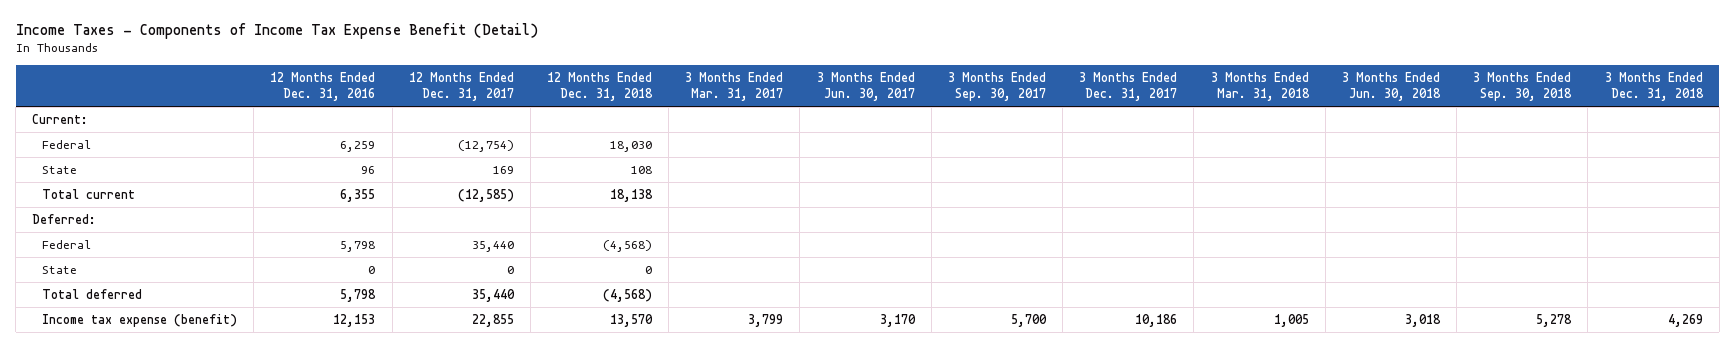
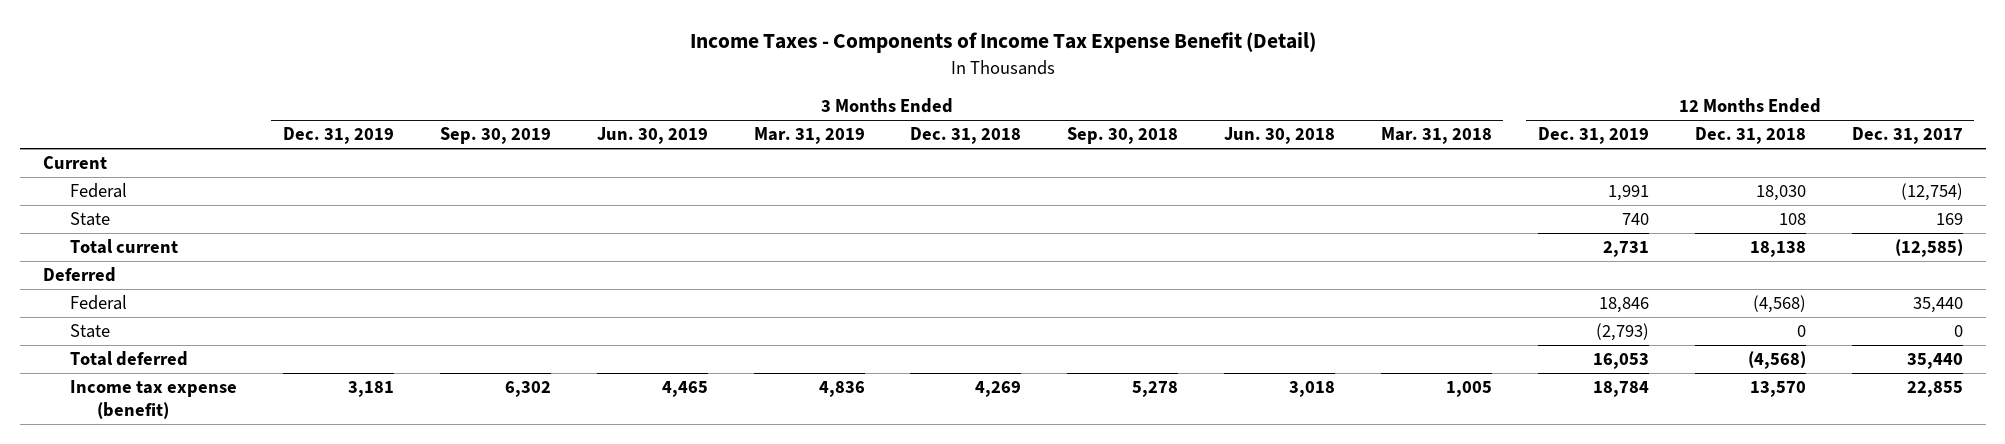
- | 12 Months Ended Dec. 31, 2016 | 12 Months Ended Dec. 31, 2017 | 12 Months Ended Dec. 31, 2018 | 3 Months Ended Mar. 31, 2017 | 3 Months Ended Jun. 30, 2017 | 3 Months Ended Sep. 30, 2017 | 3 Months Ended Dec. 31, 2017 | 3 Months Ended Mar. 31, 2018 | 3 Months Ended Jun. 30, 2018 | 3 Months Ended Sep. 30, 2018 | 3 Months Ended Dec. 31, 2018
+ | 3 Months Ended Dec. 31, 2019 | 3 Months Ended Sep. 30, 2019 | 3 Months Ended Jun. 30, 2019 | 3 Months Ended Mar. 31, 2019 | 3 Months Ended Dec. 31, 2018 | 3 Months Ended Sep. 30, 2018 | 3 Months Ended Jun. 30, 2018 | 3 Months Ended Mar. 31, 2018 | 12 Months Ended Dec. 31, 2019 | 12 Months Ended Dec. 31, 2018 | 12 Months Ended Dec. 31, 2017
- Current:
+ Current
- Deferred:
+ Deferred

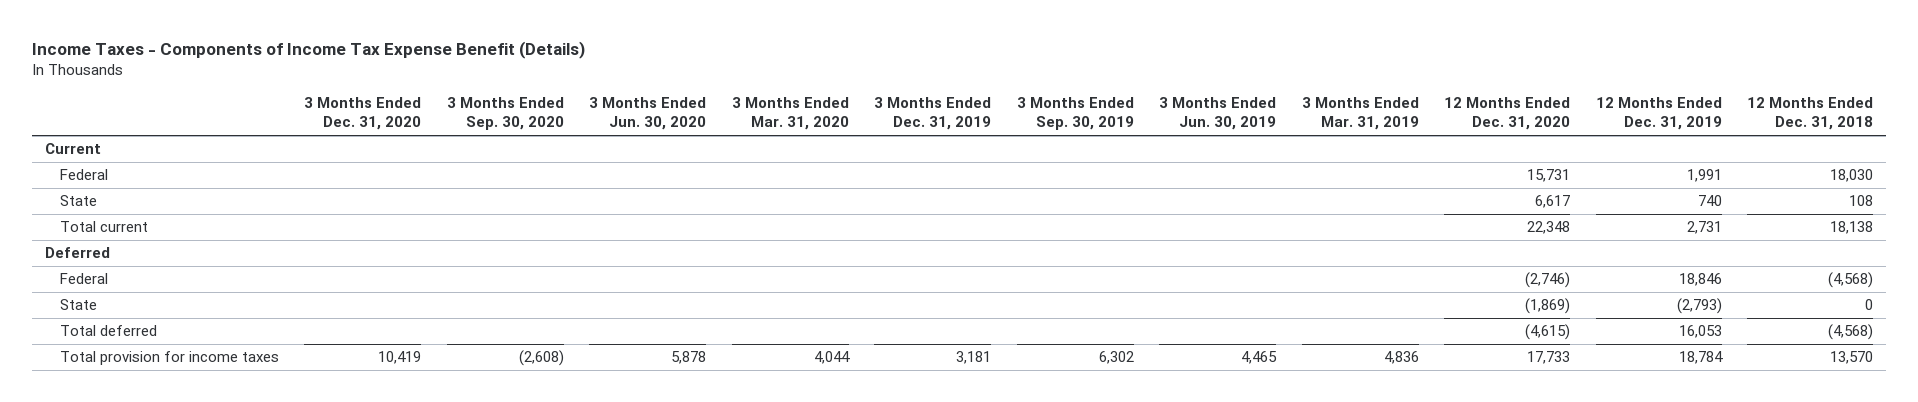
- Income Taxes - Components of Income Tax Expense Benefit (Detail)
+ Income Taxes - Components of Income Tax Expense Benefit (Details)
- | 3 Months Ended Dec. 31, 2019 | 3 Months Ended Sep. 30, 2019 | 3 Months Ended Jun. 30, 2019 | 3 Months Ended Mar. 31, 2019 | 3 Months Ended Dec. 31, 2018 | 3 Months Ended Sep. 30, 2018 | 3 Months Ended Jun. 30, 2018 | 3 Months Ended Mar. 31, 2018 | 12 Months Ended Dec. 31, 2019 | 12 Months Ended Dec. 31, 2018 | 12 Months Ended Dec. 31, 2017
+ | 3 Months Ended Dec. 31, 2020 | 3 Months Ended Sep. 30, 2020 | 3 Months Ended Jun. 30, 2020 | 3 Months Ended Mar. 31, 2020 | 3 Months Ended Dec. 31, 2019 | 3 Months Ended Sep. 30, 2019 | 3 Months Ended Jun. 30, 2019 | 3 Months Ended Mar. 31, 2019 | 12 Months Ended Dec. 31, 2020 | 12 Months Ended Dec. 31, 2019 | 12 Months Ended Dec. 31, 2018
- Income tax expense (benefit) | 3,181 | 6,302 | 4,465 | 4,836 | 4,269 | 5,278 | 3,018 | 1,005 | 18,784 | 13,570 | 22,855
+ Total provision for income taxes | 10,419 | (2,608) | 5,878 | 4,044 | 3,181 | 6,302 | 4,465 | 4,836 | 17,733 | 18,784 | 13,570

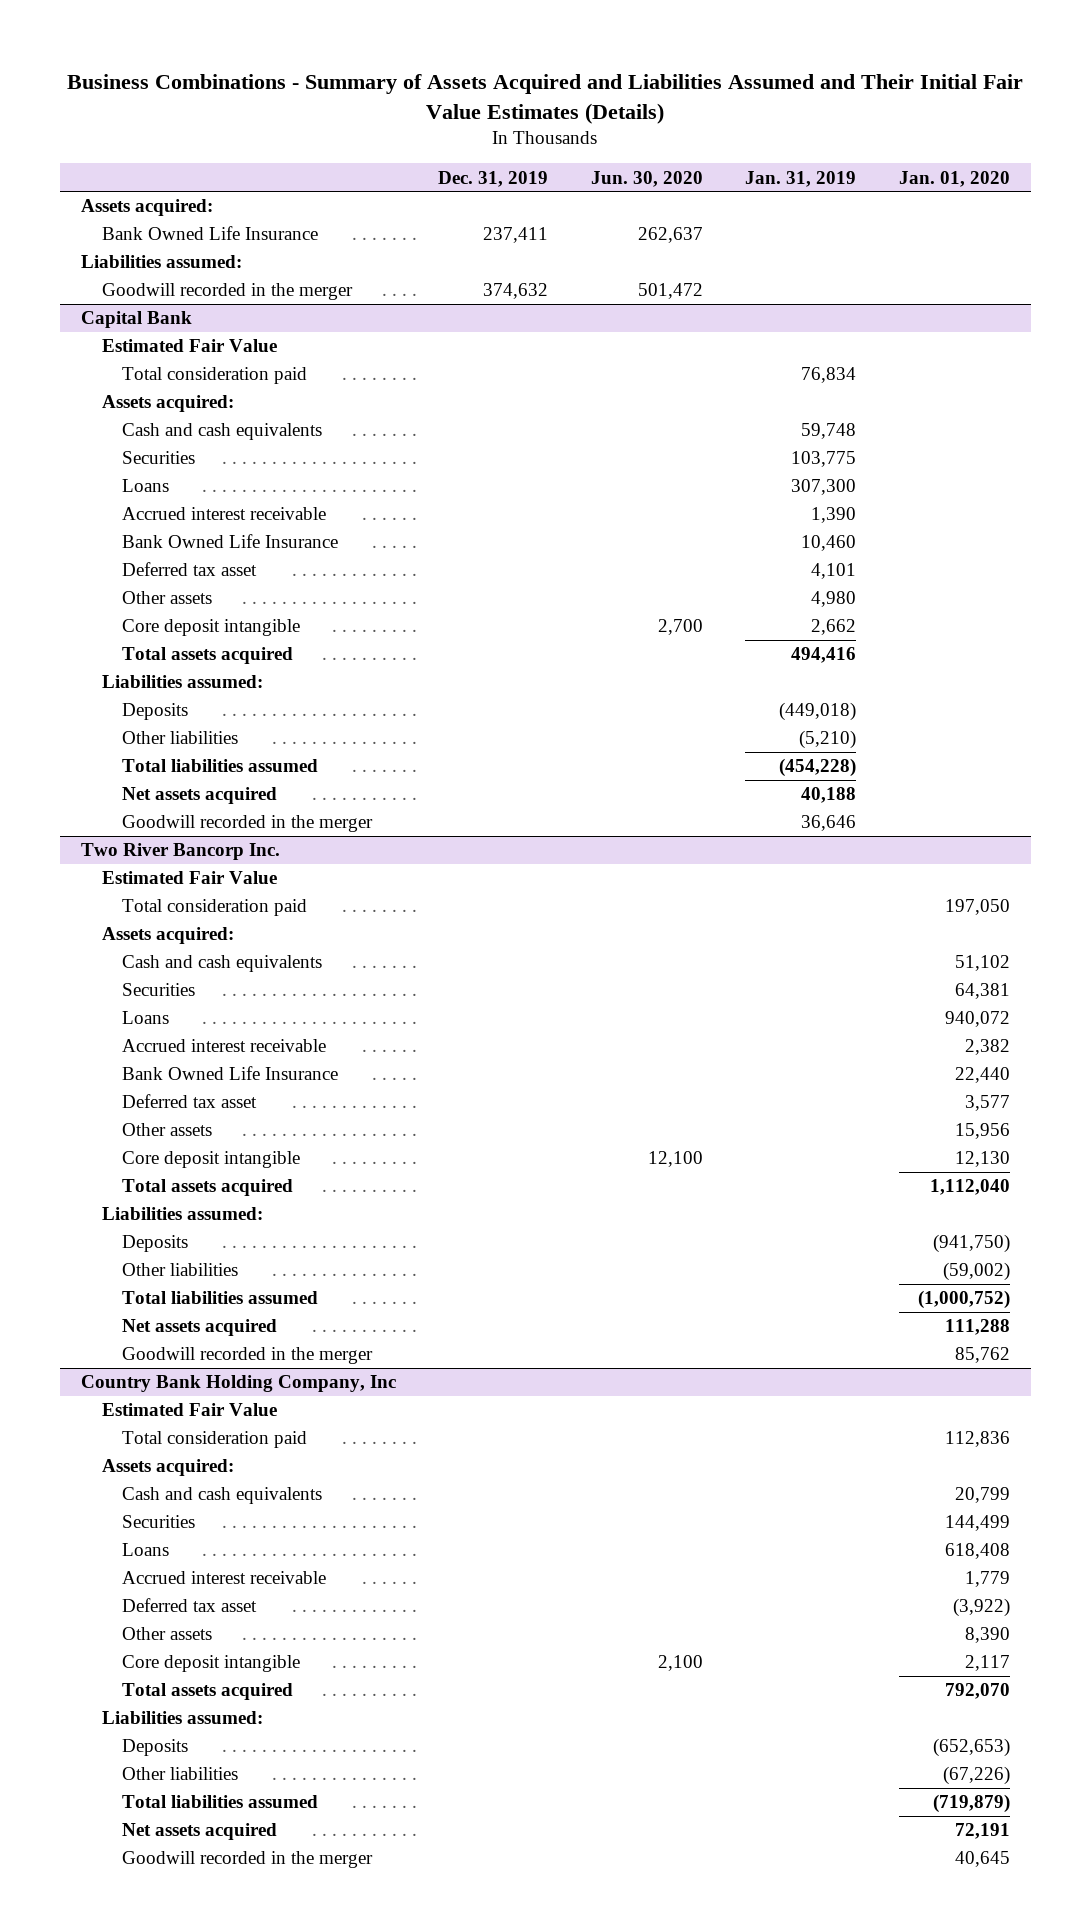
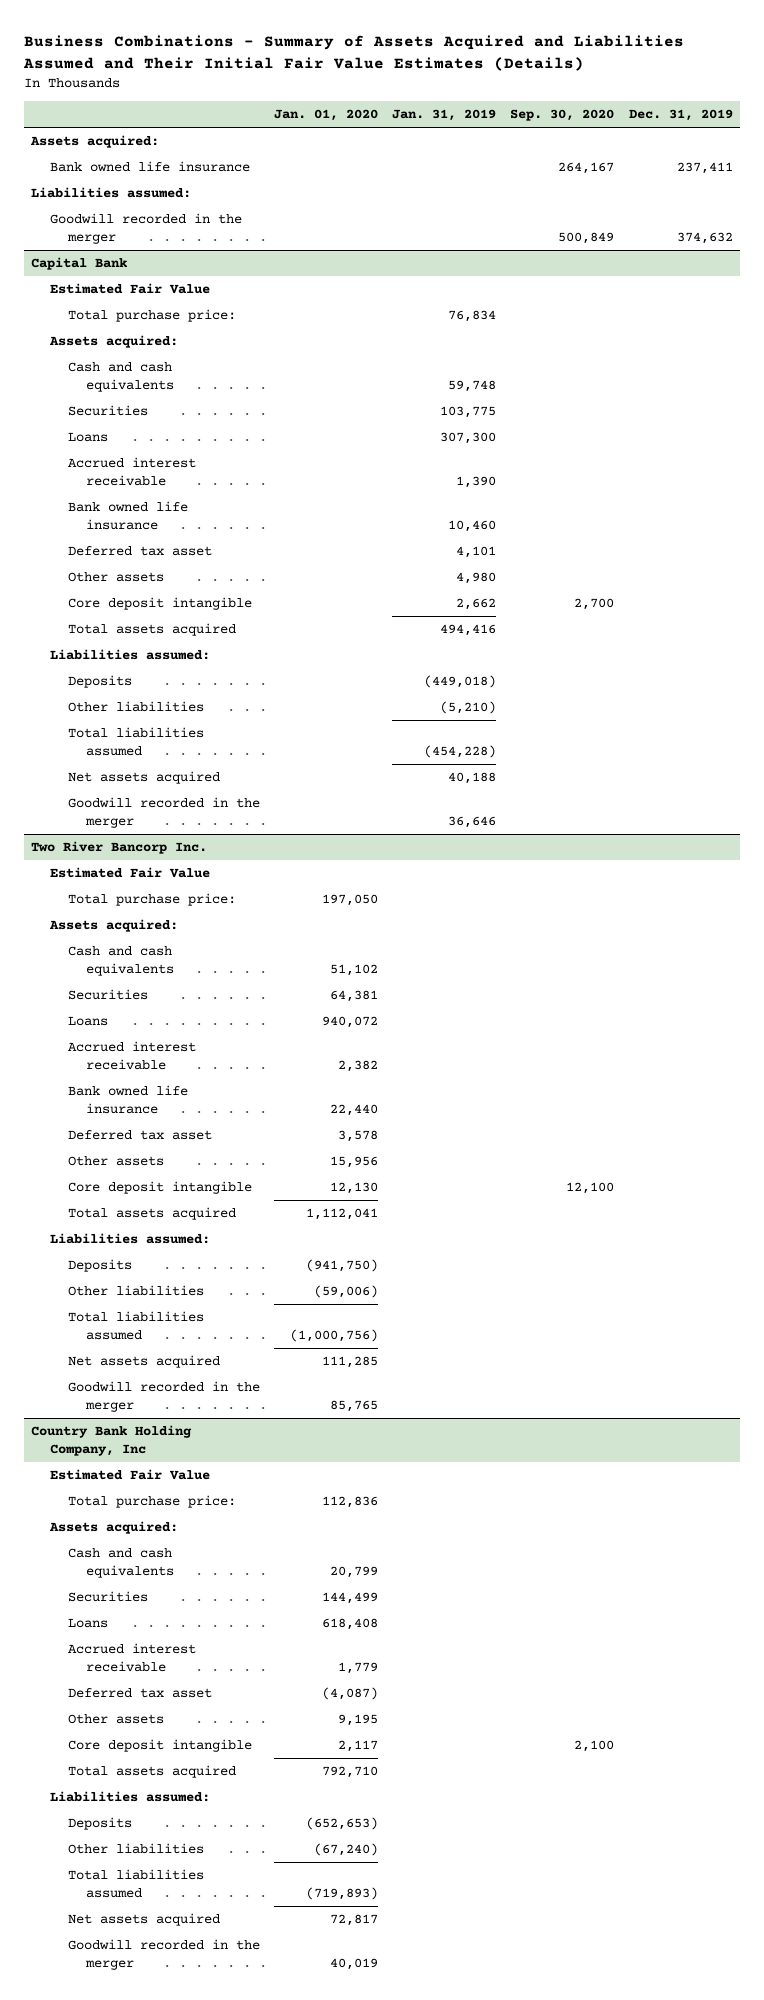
- | Dec. 31, 2019 | Jun. 30, 2020 | Jan. 31, 2019 | Jan. 01, 2020
+ | Jan. 01, 2020 | Jan. 31, 2019 | Sep. 30, 2020 | Dec. 31, 2019
- Bank Owned Life Insurance | 237,411 | 262,637 | |
+ Bank owned life insurance | | | 264,167 | 237,411
@ Capital Bank
- Total consideration paid | | | 76,834 |
+ Total purchase price: | | 76,834 | |
- Bank Owned Life Insurance | | | 10,460 |
+ Bank owned life insurance | | 10,460 | |
@ Two River Bancorp Inc.
- Total consideration paid | | | | 197,050
+ Total purchase price: | 197,050 | | |
- Bank Owned Life Insurance | | | | 22,440
- Deferred tax asset | | | | 3,577
+ Bank owned life insurance | 22,440 | | |
+ Deferred tax asset | 3,578 | | |
- Total assets acquired | | | | 1,112,040
+ Total assets acquired | 1,112,041 | | |
- Other liabilities | | | | (59,002)
- Total liabilities assumed | | | | (1,000,752)
- Net assets acquired | | | | 111,288
- Goodwill recorded in the merger | | | | 85,762
+ Other liabilities | (59,006) | | |
+ Total liabilities assumed | (1,000,756) | | |
+ Net assets acquired | 111,285 | | |
+ Goodwill recorded in the merger | 85,765 | | |
@ Country Bank Holding Company, Inc
- Total consideration paid | | | | 112,836
+ Total purchase price: | 112,836 | | |
- Deferred tax asset | | | | (3,922)
- Other assets | | | | 8,390
+ Deferred tax asset | (4,087) | | |
+ Other assets | 9,195 | | |
- Total assets acquired | | | | 792,070
+ Total assets acquired | 792,710 | | |
- Other liabilities | | | | (67,226)
- Total liabilities assumed | | | | (719,879)
- Net assets acquired | | | | 72,191
- Goodwill recorded in the merger | | | | 40,645
+ Other liabilities | (67,240) | | |
+ Total liabilities assumed | (719,893) | | |
+ Net assets acquired | 72,817 | | |
+ Goodwill recorded in the merger | 40,019 | | |

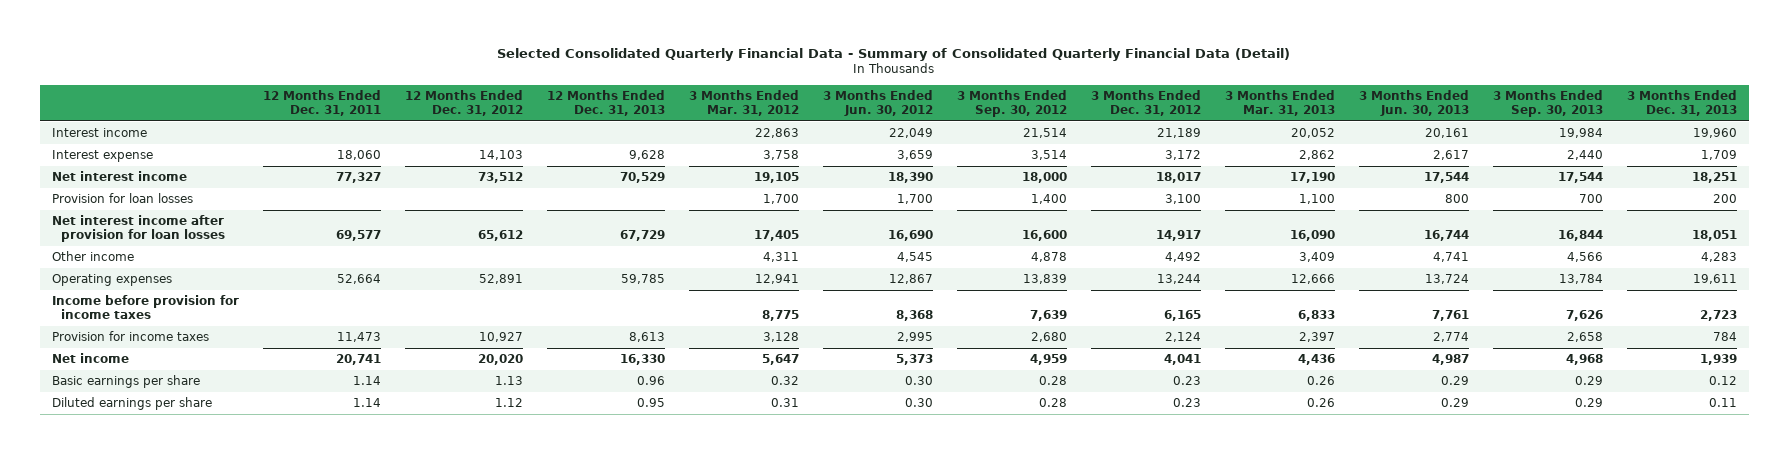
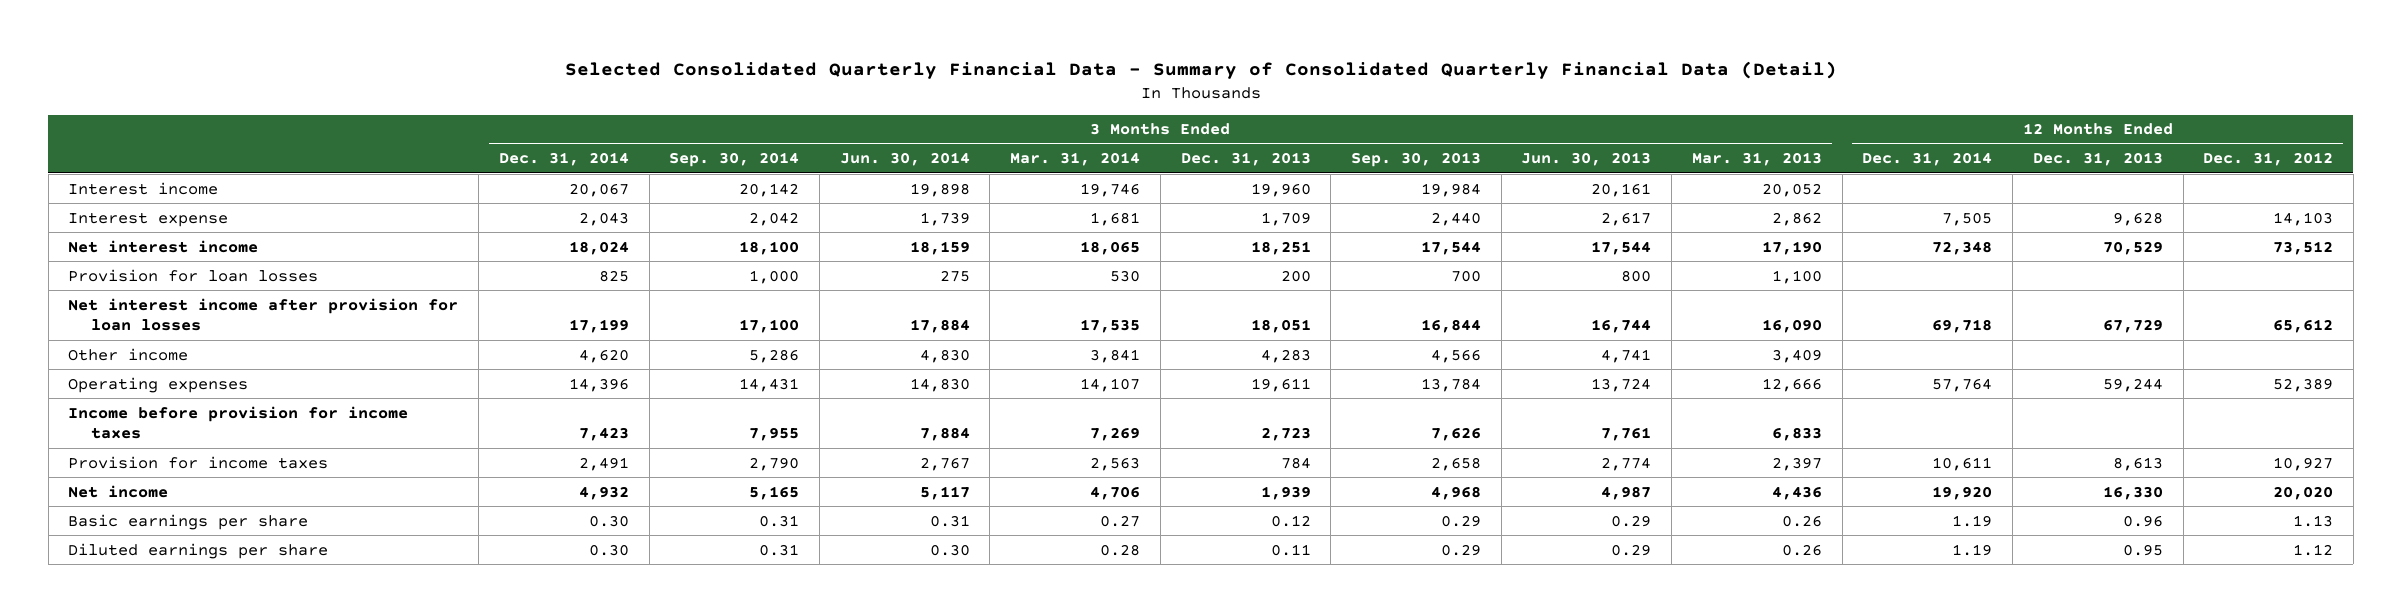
- | 12 Months Ended Dec. 31, 2011 | 12 Months Ended Dec. 31, 2012 | 12 Months Ended Dec. 31, 2013 | 3 Months Ended Mar. 31, 2012 | 3 Months Ended Jun. 30, 2012 | 3 Months Ended Sep. 30, 2012 | 3 Months Ended Dec. 31, 2012 | 3 Months Ended Mar. 31, 2013 | 3 Months Ended Jun. 30, 2013 | 3 Months Ended Sep. 30, 2013 | 3 Months Ended Dec. 31, 2013
+ | 3 Months Ended Dec. 31, 2014 | 3 Months Ended Sep. 30, 2014 | 3 Months Ended Jun. 30, 2014 | 3 Months Ended Mar. 31, 2014 | 3 Months Ended Dec. 31, 2013 | 3 Months Ended Sep. 30, 2013 | 3 Months Ended Jun. 30, 2013 | 3 Months Ended Mar. 31, 2013 | 12 Months Ended Dec. 31, 2014 | 12 Months Ended Dec. 31, 2013 | 12 Months Ended Dec. 31, 2012
- Operating expenses | 52,664 | 52,891 | 59,785 | 12,941 | 12,867 | 13,839 | 13,244 | 12,666 | 13,724 | 13,784 | 19,611
+ Operating expenses | 14,396 | 14,431 | 14,830 | 14,107 | 19,611 | 13,784 | 13,724 | 12,666 | 57,764 | 59,244 | 52,389

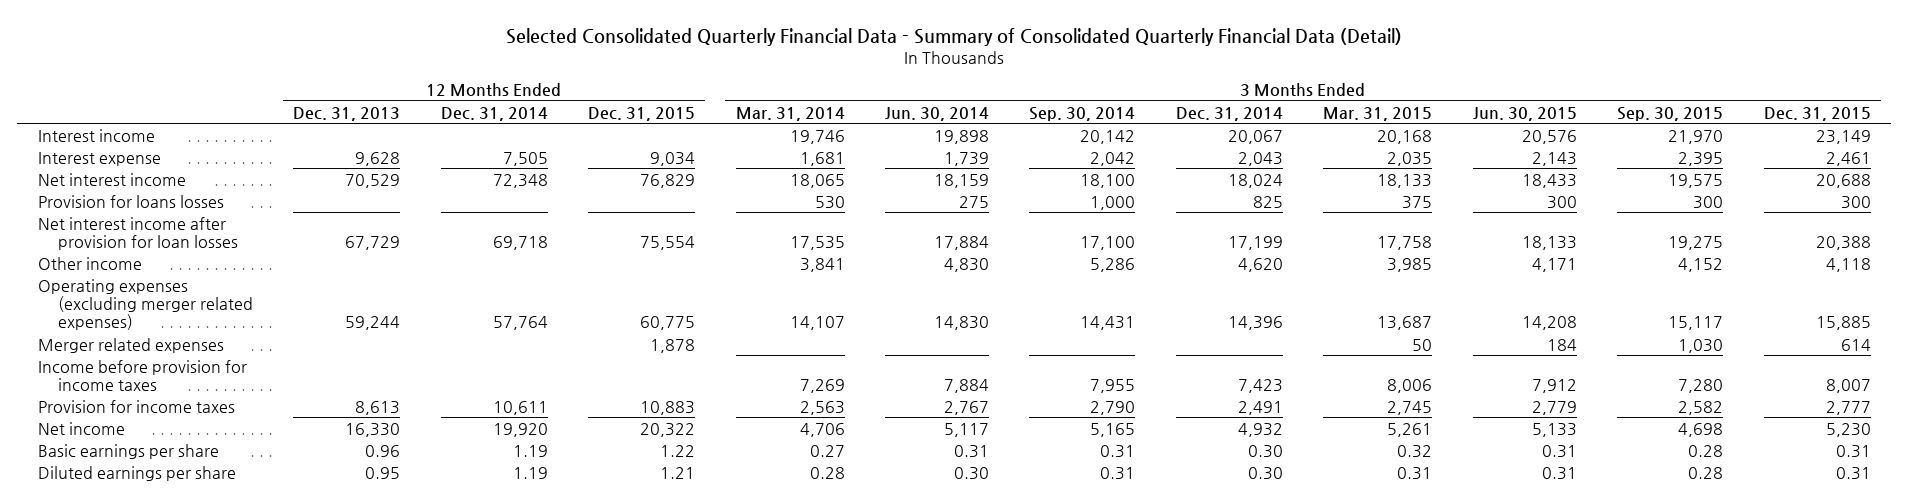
- | 3 Months Ended Dec. 31, 2014 | 3 Months Ended Sep. 30, 2014 | 3 Months Ended Jun. 30, 2014 | 3 Months Ended Mar. 31, 2014 | 3 Months Ended Dec. 31, 2013 | 3 Months Ended Sep. 30, 2013 | 3 Months Ended Jun. 30, 2013 | 3 Months Ended Mar. 31, 2013 | 12 Months Ended Dec. 31, 2014 | 12 Months Ended Dec. 31, 2013 | 12 Months Ended Dec. 31, 2012
+ | 12 Months Ended Dec. 31, 2013 | 12 Months Ended Dec. 31, 2014 | 12 Months Ended Dec. 31, 2015 | 3 Months Ended Mar. 31, 2014 | 3 Months Ended Jun. 30, 2014 | 3 Months Ended Sep. 30, 2014 | 3 Months Ended Dec. 31, 2014 | 3 Months Ended Mar. 31, 2015 | 3 Months Ended Jun. 30, 2015 | 3 Months Ended Sep. 30, 2015 | 3 Months Ended Dec. 31, 2015
- Provision for loan losses | 825 | 1,000 | 275 | 530 | 200 | 700 | 800 | 1,100 | | |
+ Provision for loans losses | | | | 530 | 275 | 1,000 | 825 | 375 | 300 | 300 | 300
- Operating expenses | 14,396 | 14,431 | 14,830 | 14,107 | 19,611 | 13,784 | 13,724 | 12,666 | 57,764 | 59,244 | 52,389
+ Operating expenses (excluding merger related expenses) | 59,244 | 57,764 | 60,775 | 14,107 | 14,830 | 14,431 | 14,396 | 13,687 | 14,208 | 15,117 | 15,885
+ Merger related expenses | | | 1,878 | | | | | 50 | 184 | 1,030 | 614

